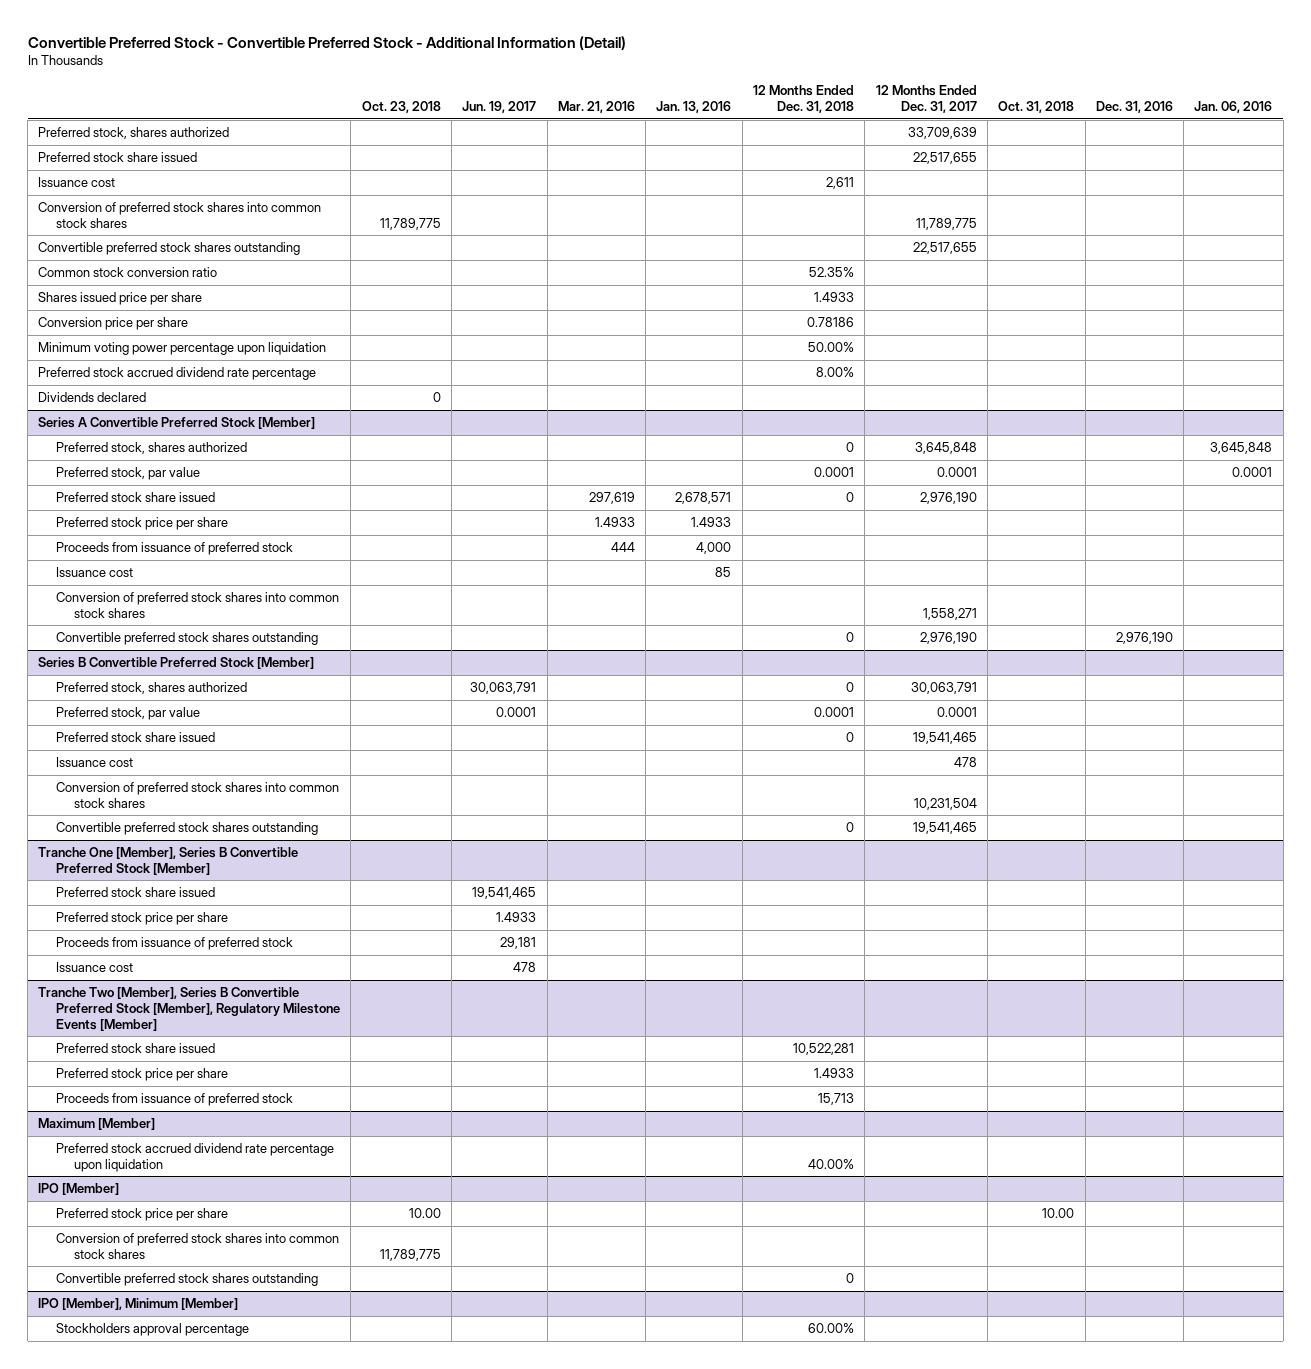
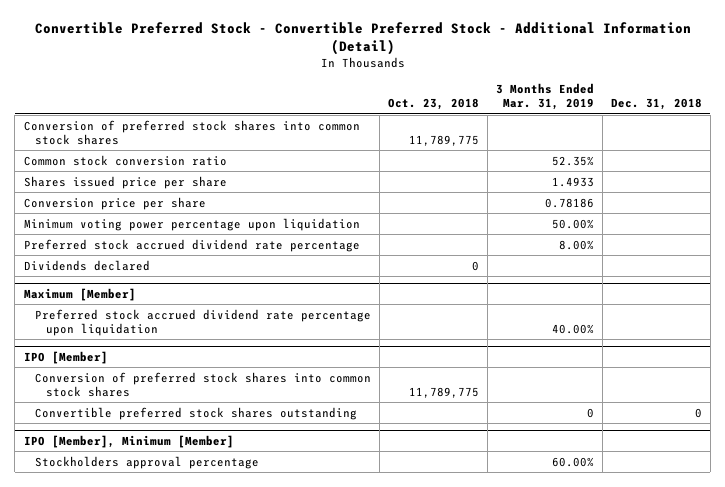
- | Oct. 23, 2018 | Jun. 19, 2017 | Mar. 21, 2016 | Jan. 13, 2016 | 12 Months Ended Dec. 31, 2018 | 12 Months Ended Dec. 31, 2017 | Oct. 31, 2018 | Dec. 31, 2016 | Jan. 06, 2016
+ | Oct. 23, 2018 | 3 Months Ended Mar. 31, 2019 | Dec. 31, 2018
- Preferred stock, shares authorized | | | | | | 33,709,639 | | |
- Preferred stock share issued | | | | | | 22,517,655 | | |
- Issuance cost | | | | | 2,611 | | | |
- Convertible preferred stock shares outstanding | | | | | | 22,517,655 | | |
- Series A Convertible Preferred Stock [Member]
- Preferred stock, shares authorized | | | | | 0 | 3,645,848 | | | 3,645,848
- Preferred stock, par value | | | | | 0.0001 | 0.0001 | | | 0.0001
- Preferred stock share issued | | | 297,619 | 2,678,571 | 0 | 2,976,190 | | |
- Preferred stock price per share | | | 1.4933 | 1.4933 | | | | |
- Proceeds from issuance of preferred stock | | | 444 | 4,000 | | | | |
- Issuance cost | | | | 85 | | | | |
- Conversion of preferred stock shares into common stock shares | | | | | | 1,558,271 | | |
- Convertible preferred stock shares outstanding | | | | | 0 | 2,976,190 | | 2,976,190 |
- Series B Convertible Preferred Stock [Member]
- Preferred stock, shares authorized | | 30,063,791 | | | 0 | 30,063,791 | | |
- Preferred stock, par value | | 0.0001 | | | 0.0001 | 0.0001 | | |
- Preferred stock share issued | | | | | 0 | 19,541,465 | | |
- Issuance cost | | | | | | 478 | | |
- Conversion of preferred stock shares into common stock shares | | | | | | 10,231,504 | | |
- Convertible preferred stock shares outstanding | | | | | 0 | 19,541,465 | | |
- Tranche One [Member], Series B Convertible Preferred Stock [Member]
- Preferred stock share issued | | 19,541,465 | | | | | | |
- Preferred stock price per share | | 1.4933 | | | | | | |
- Proceeds from issuance of preferred stock | | 29,181 | | | | | | |
- Issuance cost | | 478 | | | | | | |
- Tranche Two [Member], Series B Convertible Preferred Stock [Member], Regulatory Milestone Events [Member]
- Preferred stock share issued | | | | | 10,522,281 | | | |
- Preferred stock price per share | | | | | 1.4933 | | | |
- Proceeds from issuance of preferred stock | | | | | 15,713 | | | |
@ IPO [Member]
- Preferred stock price per share | 10.00 | | | | | | 10.00 | |

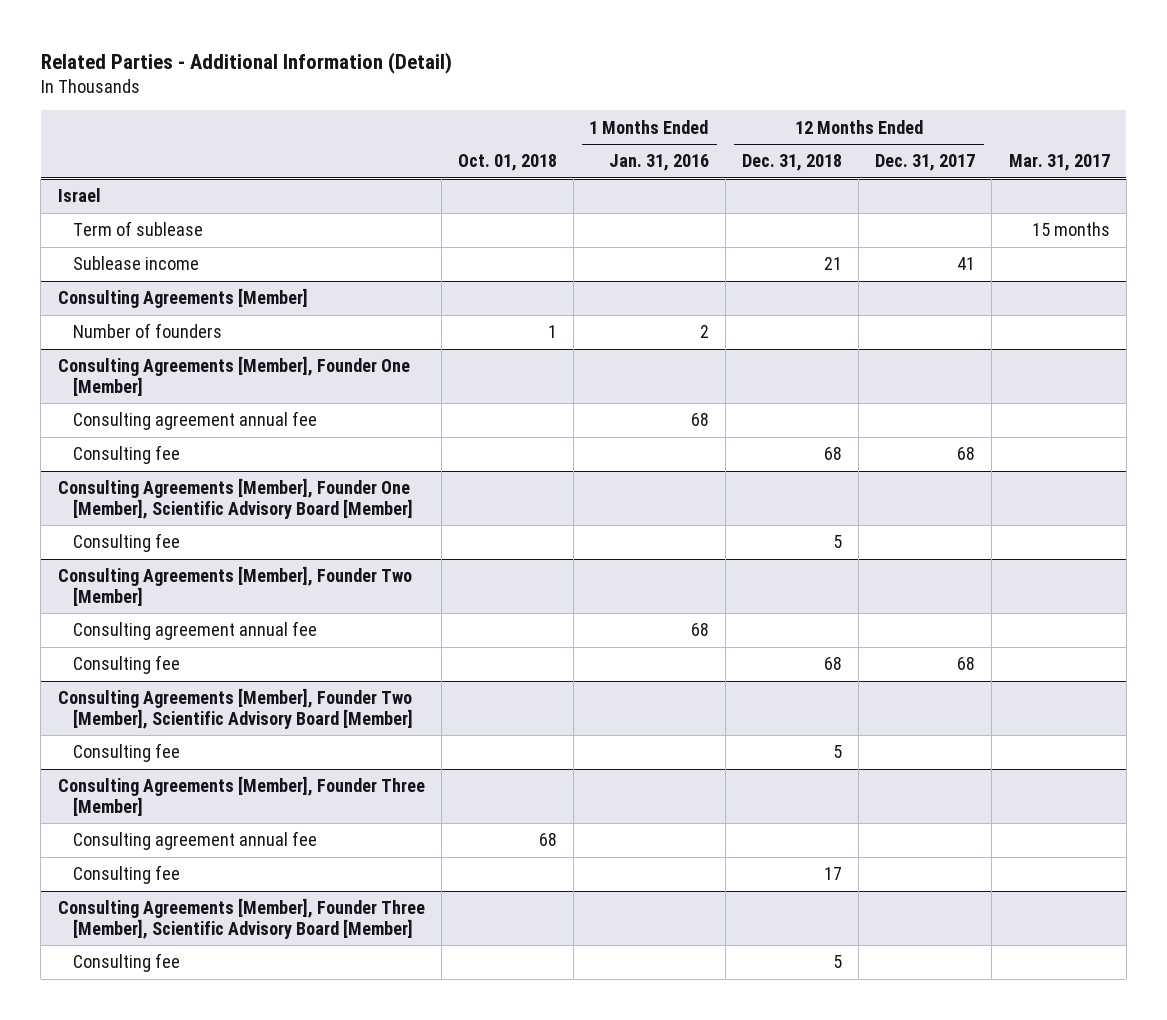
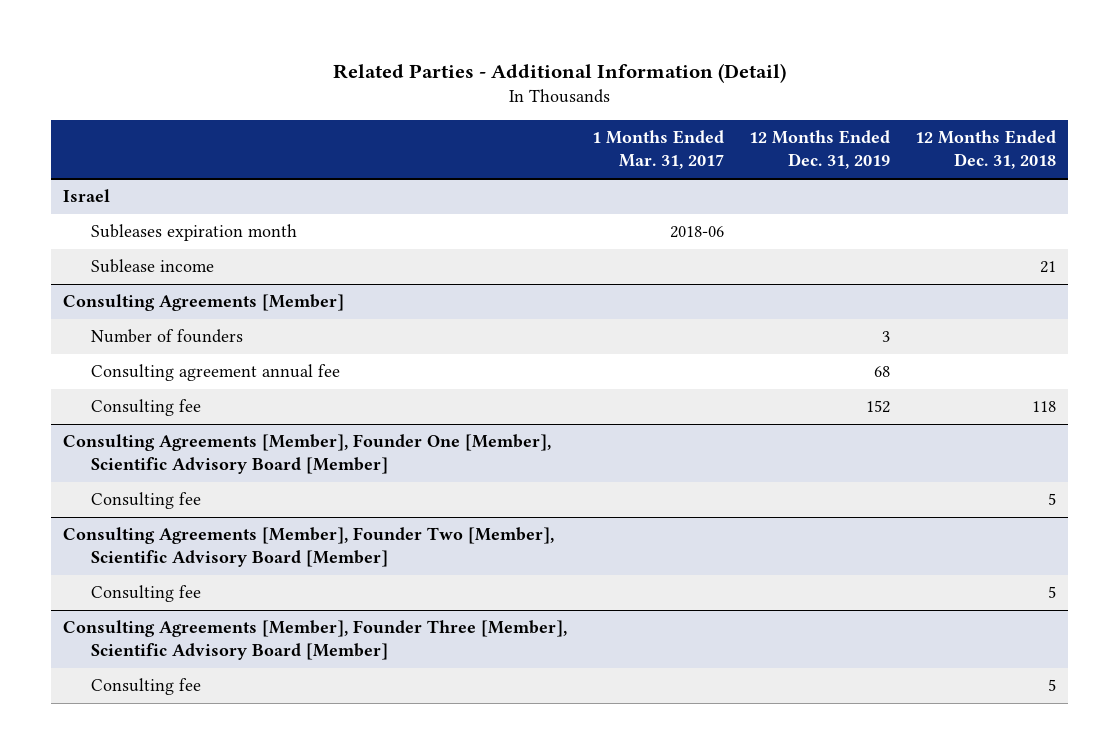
- | Oct. 01, 2018 | 1 Months Ended Jan. 31, 2016 | 12 Months Ended Dec. 31, 2018 | 12 Months Ended Dec. 31, 2017 | Mar. 31, 2017
+ | 1 Months Ended Mar. 31, 2017 | 12 Months Ended Dec. 31, 2019 | 12 Months Ended Dec. 31, 2018
@ Israel
- Term of sublease | | | | | 15 months
+ Subleases expiration month | 2018-06 | |
- Consulting Agreements [Member], Founder One [Member]
- Consulting agreement annual fee | | 68 | | |
- Consulting fee | | | 68 | 68 |
@ Consulting Agreements [Member]
+ Consulting agreement annual fee | | 68 |
+ Consulting fee | | 152 | 118
- Consulting Agreements [Member], Founder Two [Member]
- Consulting agreement annual fee | | 68 | | |
- Consulting fee | | | 68 | 68 |
- Consulting Agreements [Member], Founder Three [Member]
- Consulting agreement annual fee | 68 | | | |
- Consulting fee | | | 17 | |

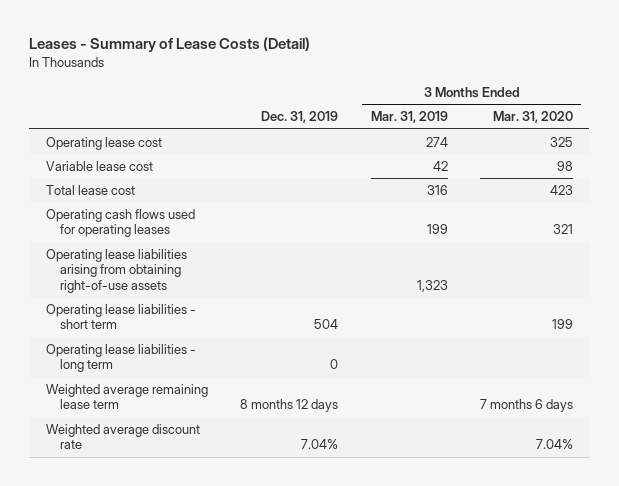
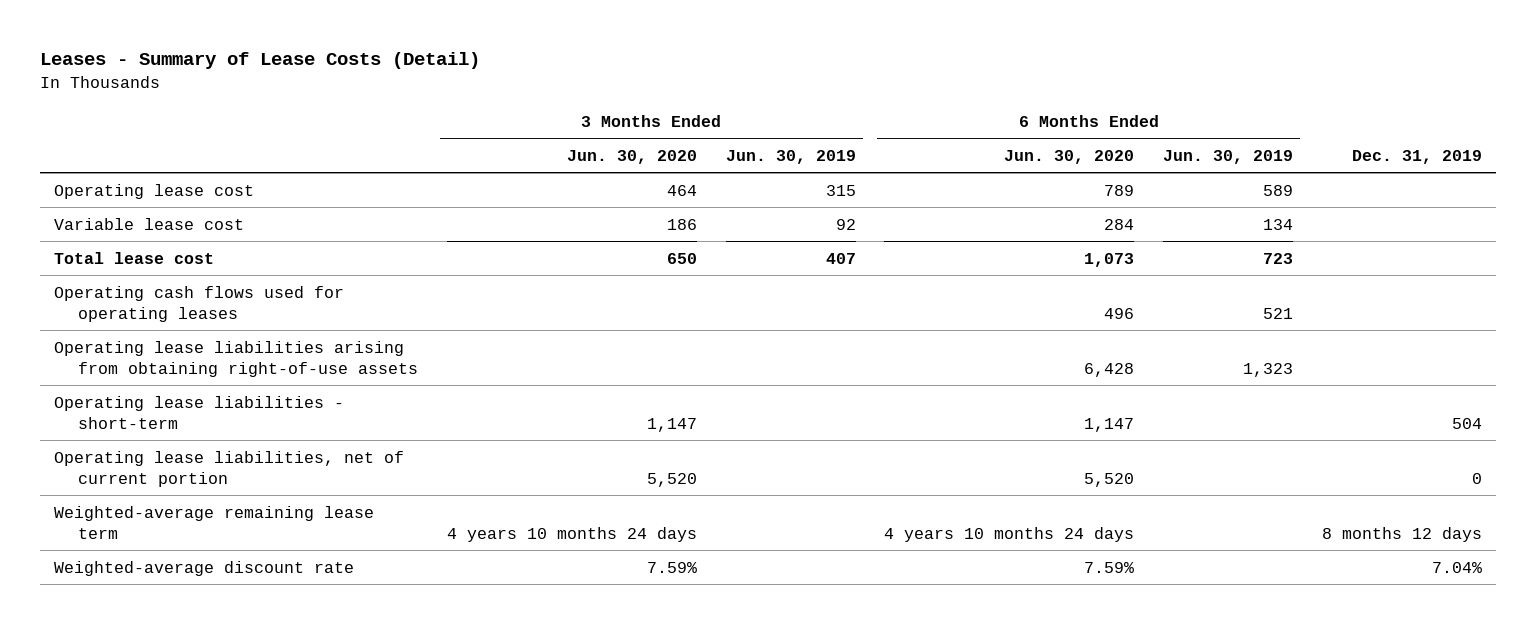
- | Dec. 31, 2019 | 3 Months Ended Mar. 31, 2019 | 3 Months Ended Mar. 31, 2020
+ | 3 Months Ended Jun. 30, 2020 | 3 Months Ended Jun. 30, 2019 | 6 Months Ended Jun. 30, 2020 | 6 Months Ended Jun. 30, 2019 | Dec. 31, 2019
- Operating lease liabilities - short term | 504 | | 199
- Operating lease liabilities - long term | 0 | |
- Weighted average remaining lease term | 8 months 12 days | | 7 months 6 days
- Weighted average discount rate | 7.04% | | 7.04%
+ Operating lease liabilities - short-term | 1,147 | | 1,147 | | 504
+ Operating lease liabilities, net of current portion | 5,520 | | 5,520 | | 0
+ Weighted-average remaining lease term | 4 years 10 months 24 days | | 4 years 10 months 24 days | | 8 months 12 days
+ Weighted-average discount rate | 7.59% | | 7.59% | | 7.04%

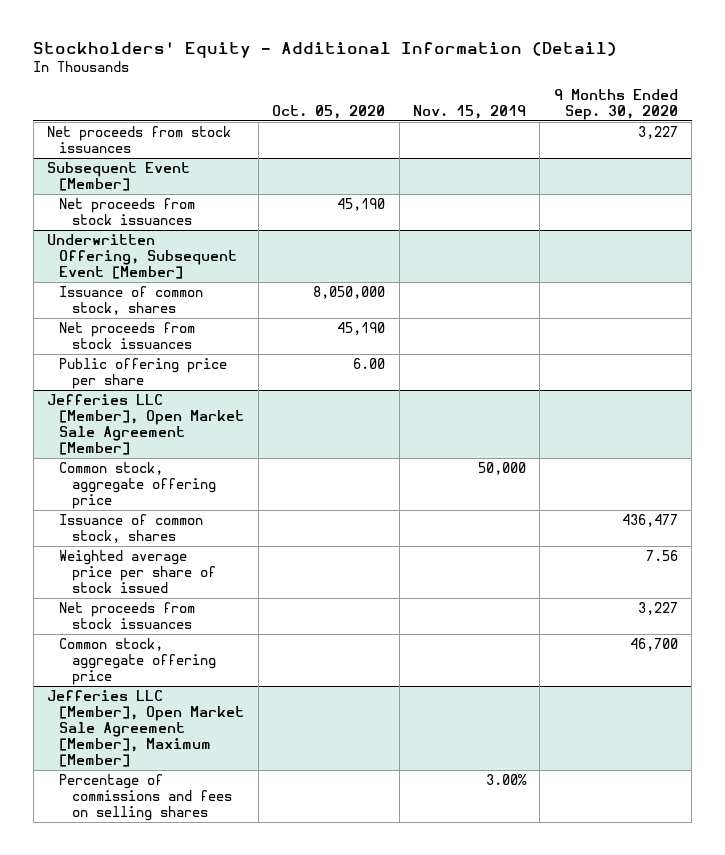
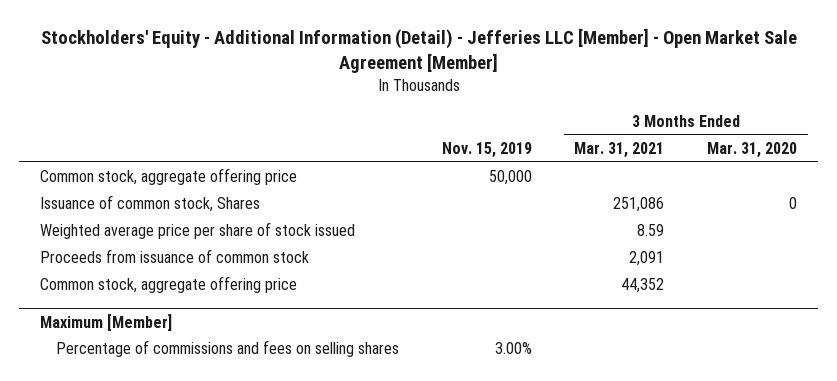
- Stockholders' Equity - Additional Information (Detail)
+ Stockholders' Equity - Additional Information (Detail) - Jefferies LLC [Member] - Open Market Sale Agreement [Member]
- | Oct. 05, 2020 | Nov. 15, 2019 | 9 Months Ended Sep. 30, 2020
+ | Nov. 15, 2019 | 3 Months Ended Mar. 31, 2021 | 3 Months Ended Mar. 31, 2020
- Net proceeds from stock issuances | | | 3,227
- Subsequent Event [Member]
- Net proceeds from stock issuances | 45,190 | |
- Underwritten Offering, Subsequent Event [Member]
- Issuance of common stock, shares | 8,050,000 | |
- Net proceeds from stock issuances | 45,190 | |
- Public offering price per share | 6.00 | |
- Jefferies LLC [Member], Open Market Sale Agreement [Member]
- Common stock, aggregate offering price | | 50,000 |
- Issuance of common stock, shares | | | 436,477
- Weighted average price per share of stock issued | | | 7.56
- Net proceeds from stock issuances | | | 3,227
- Common stock, aggregate offering price | | | 46,700
- Jefferies LLC [Member], Open Market Sale Agreement [Member], Maximum [Member]
+ Common stock, aggregate offering price | 50,000 | |
+ Issuance of common stock, Shares | | 251,086 | 0
+ Weighted average price per share of stock issued | | 8.59 |
+ Proceeds from issuance of common stock | | 2,091 |
+ Common stock, aggregate offering price | | 44,352 |
+ Maximum [Member]

